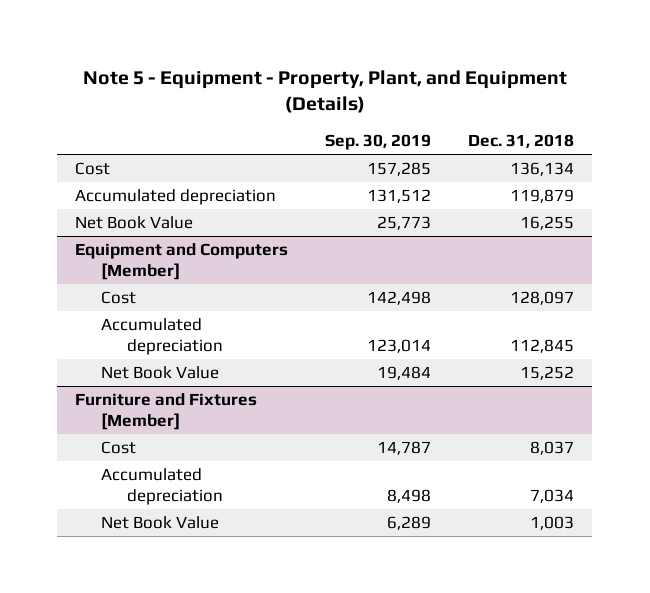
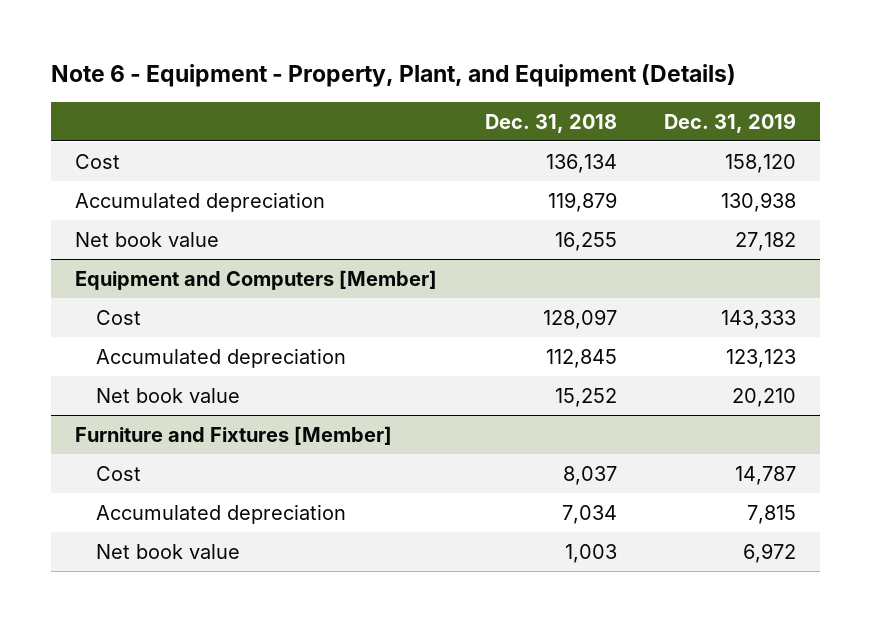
- Note 5 - Equipment - Property, Plant, and Equipment (Details)
+ Note 6 - Equipment - Property, Plant, and Equipment (Details)
- | Sep. 30, 2019 | Dec. 31, 2018
+ | Dec. 31, 2018 | Dec. 31, 2019
- Net Book Value | 25,773 | 16,255
+ Net book value | 16,255 | 27,182
@ Equipment and Computers [Member]
- Net Book Value | 19,484 | 15,252
+ Net book value | 15,252 | 20,210
@ Furniture and Fixtures [Member]
- Net Book Value | 6,289 | 1,003
+ Net book value | 1,003 | 6,972

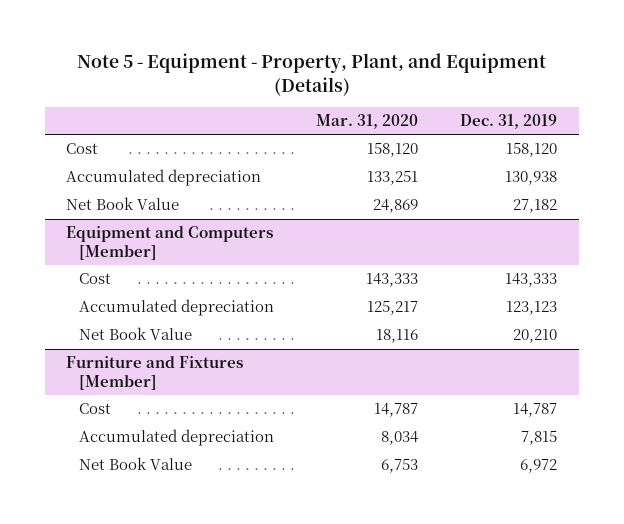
- Note 6 - Equipment - Property, Plant, and Equipment (Details)
+ Note 5 - Equipment - Property, Plant, and Equipment (Details)
- | Dec. 31, 2018 | Dec. 31, 2019
+ | Mar. 31, 2020 | Dec. 31, 2019
- Net book value | 16,255 | 27,182
+ Net Book Value | 24,869 | 27,182
@ Equipment and Computers [Member]
- Net book value | 15,252 | 20,210
+ Net Book Value | 18,116 | 20,210
@ Furniture and Fixtures [Member]
- Net book value | 1,003 | 6,972
+ Net Book Value | 6,753 | 6,972

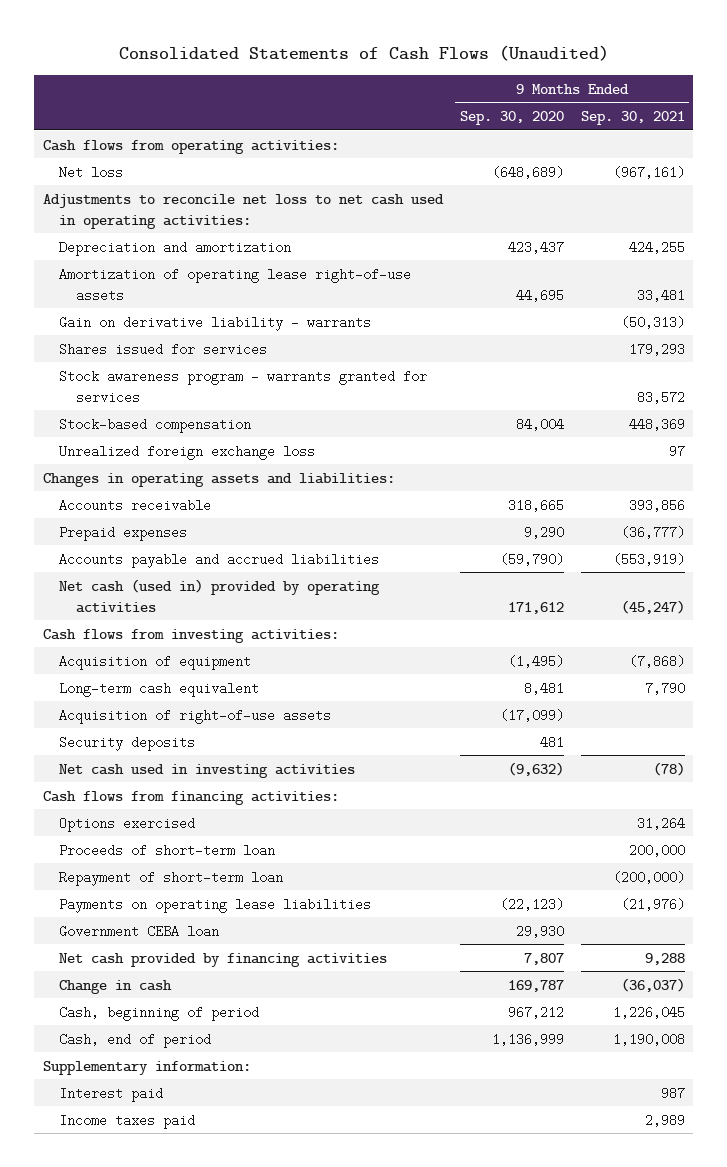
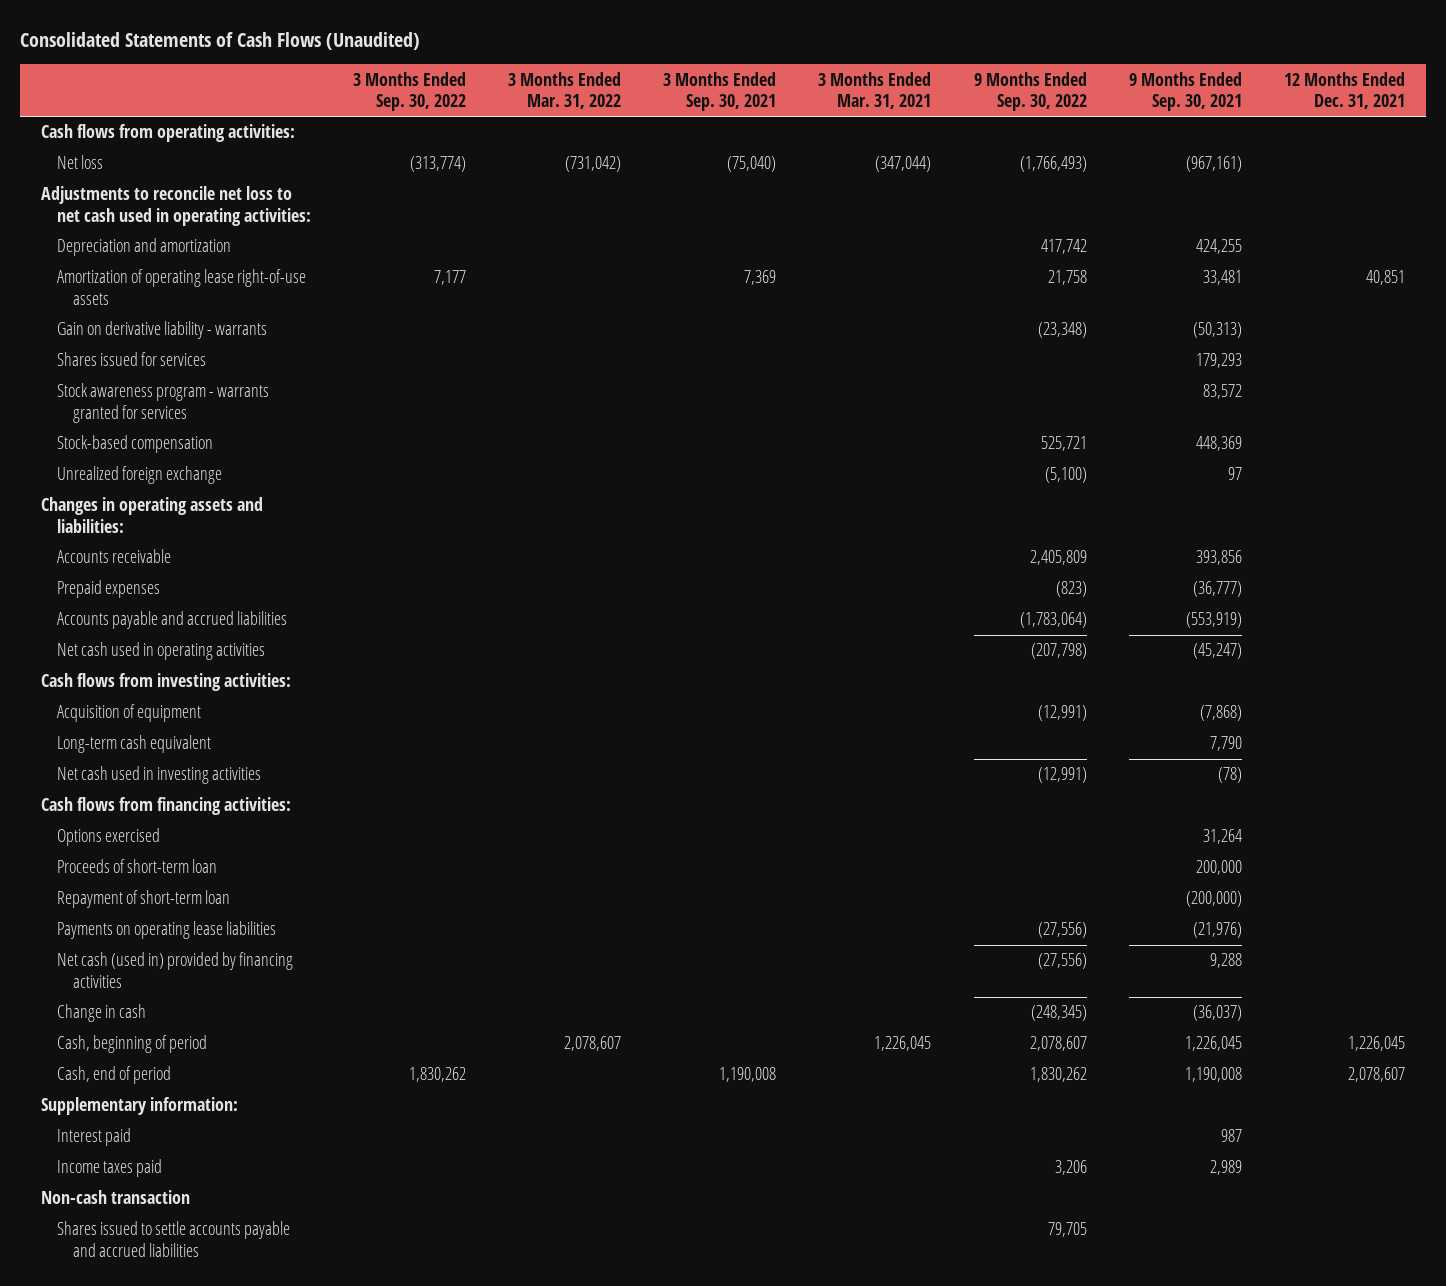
- | 9 Months Ended Sep. 30, 2020 | 9 Months Ended Sep. 30, 2021
+ | 3 Months Ended Sep. 30, 2022 | 3 Months Ended Mar. 31, 2022 | 3 Months Ended Sep. 30, 2021 | 3 Months Ended Mar. 31, 2021 | 9 Months Ended Sep. 30, 2022 | 9 Months Ended Sep. 30, 2021 | 12 Months Ended Dec. 31, 2021
- Unrealized foreign exchange loss | | 97
+ Unrealized foreign exchange | | | | | (5,100) | 97 |
- Net cash (used in) provided by operating activities | 171,612 | (45,247)
+ Net cash used in operating activities | | | | | (207,798) | (45,247) |
- Acquisition of right-of-use assets | (17,099) |
- Security deposits | 481 |
- Government CEBA loan | 29,930 |
- Net cash provided by financing activities | 7,807 | 9,288
+ Net cash (used in) provided by financing activities | | | | | (27,556) | 9,288 |
+ Non-cash transaction
+ Shares issued to settle accounts payable and accrued liabilities | | | | | 79,705 | |

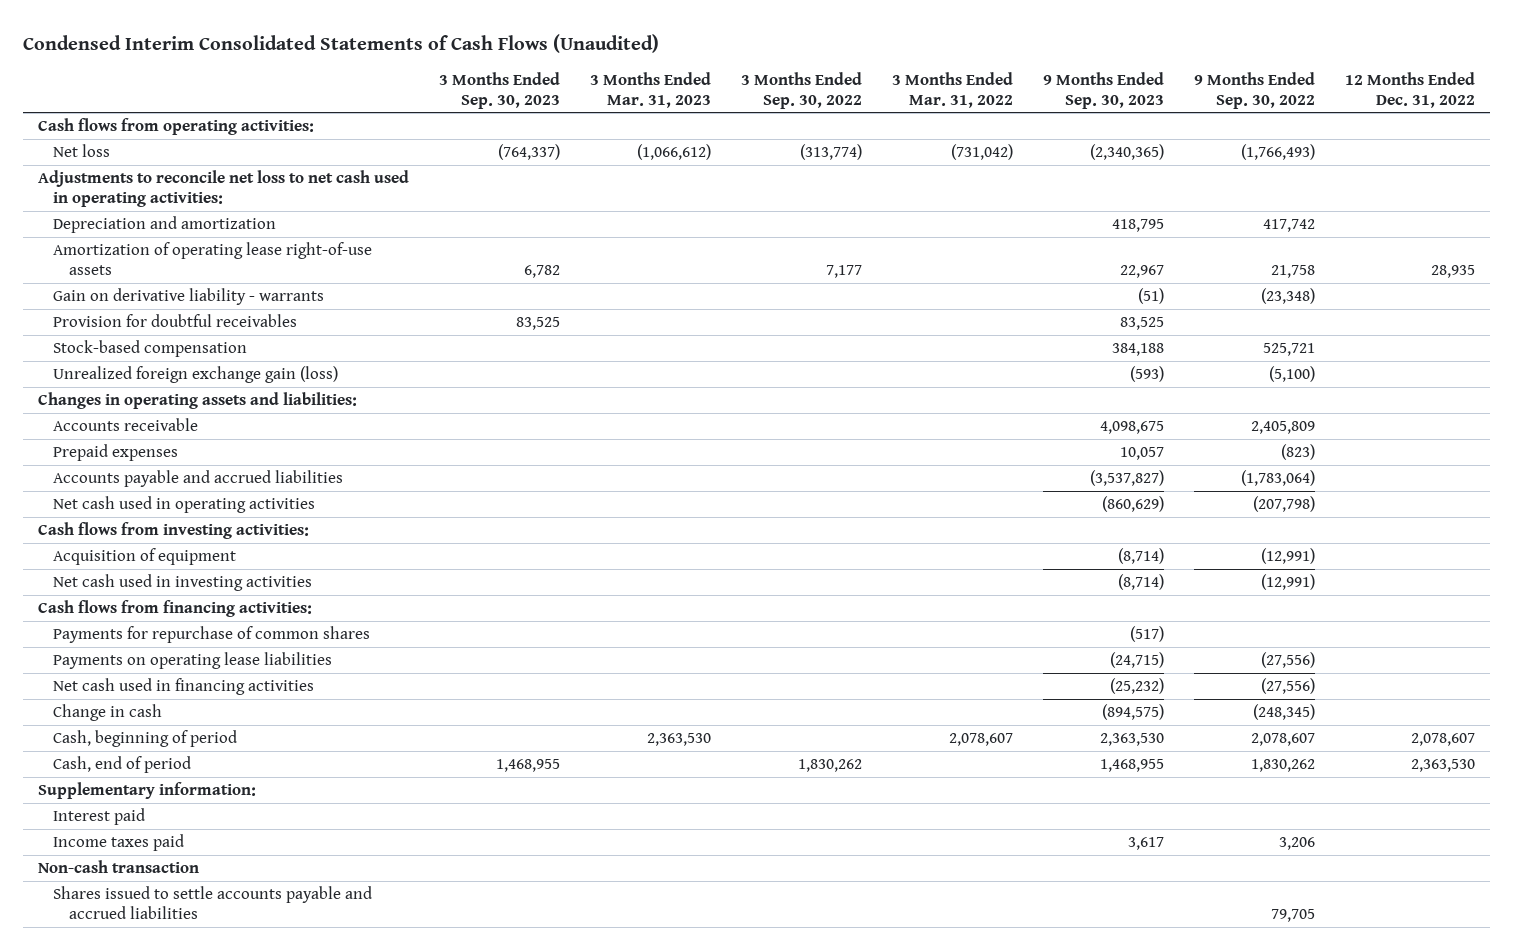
- Consolidated Statements of Cash Flows (Unaudited)
+ Condensed Interim Consolidated Statements of Cash Flows (Unaudited)
- | 3 Months Ended Sep. 30, 2022 | 3 Months Ended Mar. 31, 2022 | 3 Months Ended Sep. 30, 2021 | 3 Months Ended Mar. 31, 2021 | 9 Months Ended Sep. 30, 2022 | 9 Months Ended Sep. 30, 2021 | 12 Months Ended Dec. 31, 2021
+ | 3 Months Ended Sep. 30, 2023 | 3 Months Ended Mar. 31, 2023 | 3 Months Ended Sep. 30, 2022 | 3 Months Ended Mar. 31, 2022 | 9 Months Ended Sep. 30, 2023 | 9 Months Ended Sep. 30, 2022 | 12 Months Ended Dec. 31, 2022
- Shares issued for services | | | | | | 179,293 |
- Stock awareness program - warrants granted for services | | | | | | 83,572 |
+ Provision for doubtful receivables | 83,525 | | | | 83,525 | |
- Unrealized foreign exchange | | | | | (5,100) | 97 |
+ Unrealized foreign exchange gain (loss) | | | | | (593) | (5,100) |
- Long-term cash equivalent | | | | | | 7,790 |
- Options exercised | | | | | | 31,264 |
- Proceeds of short-term loan | | | | | | 200,000 |
- Repayment of short-term loan | | | | | | (200,000) |
+ Payments for repurchase of common shares | | | | | (517) | |
- Net cash (used in) provided by financing activities | | | | | (27,556) | 9,288 |
+ Net cash used in financing activities | | | | | (25,232) | (27,556) |

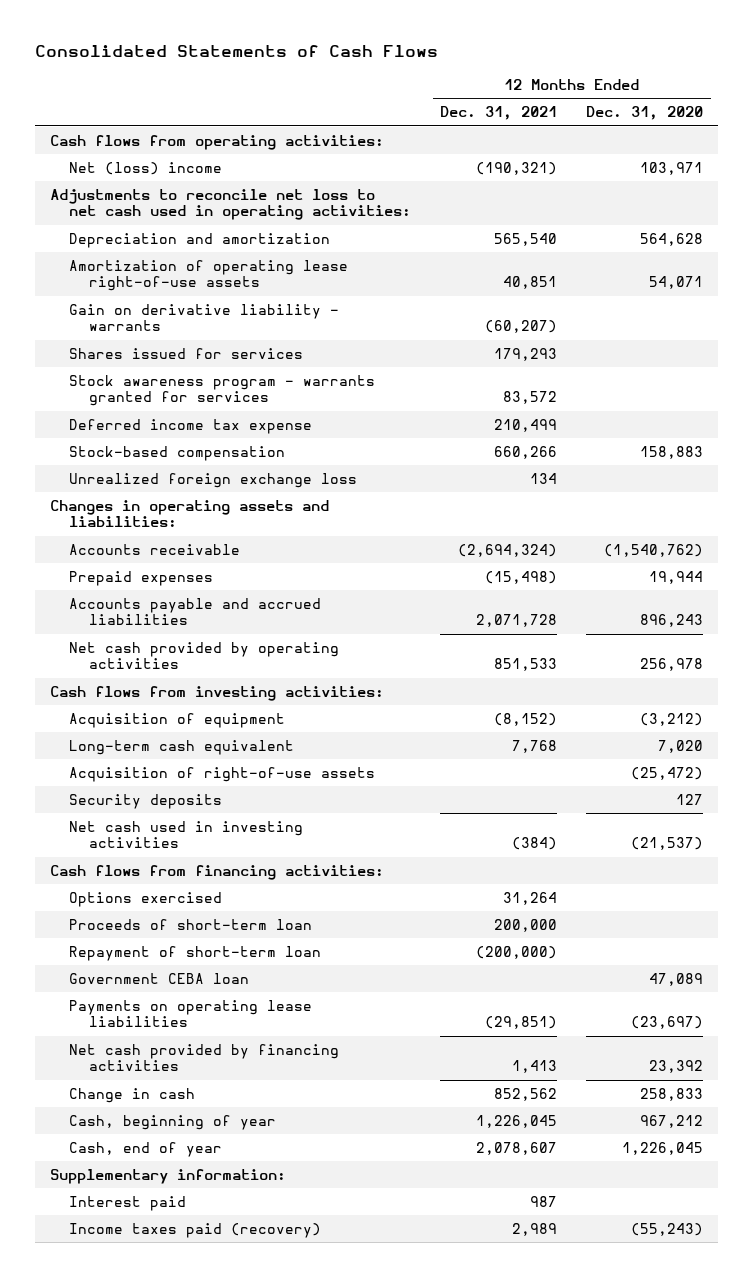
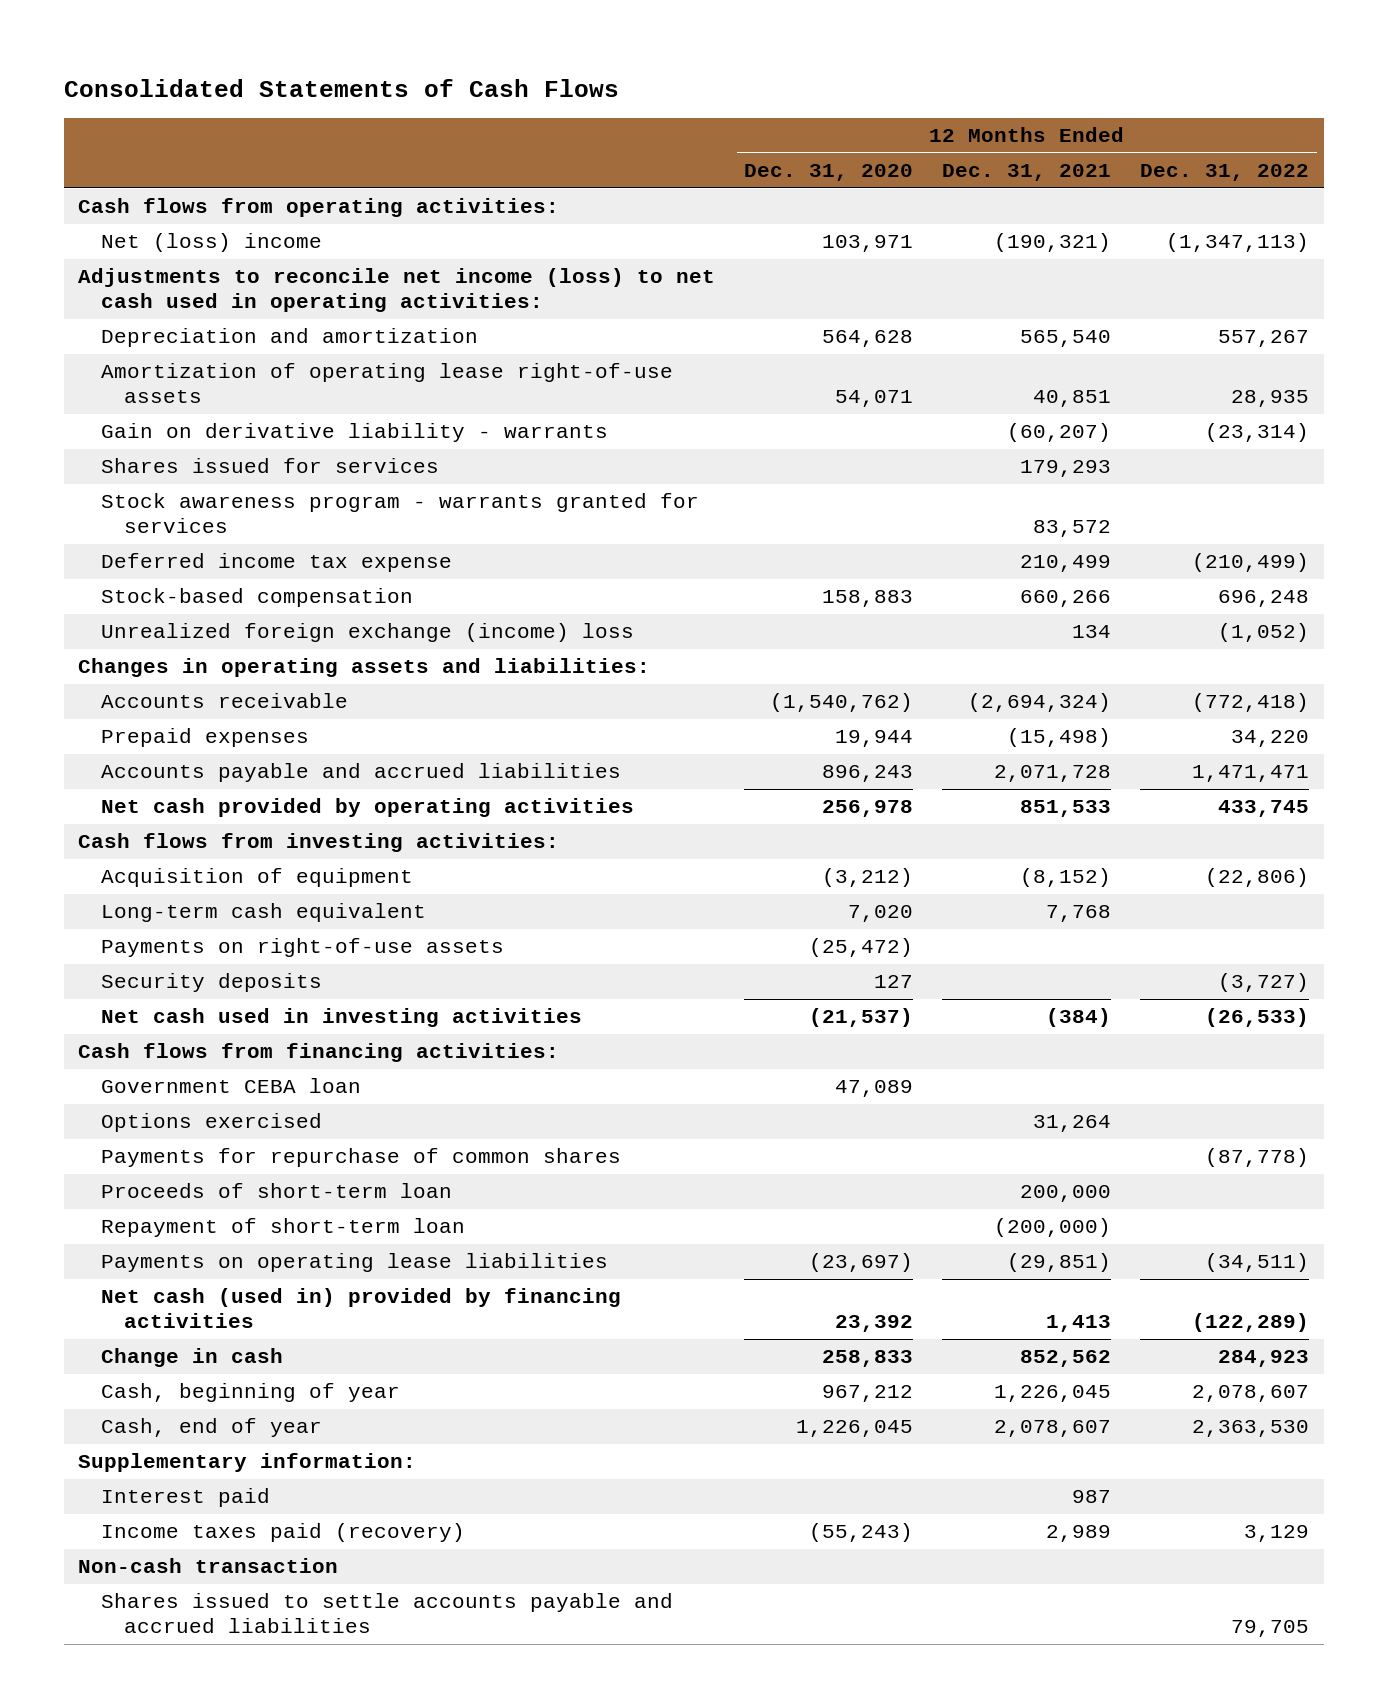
- | 12 Months Ended Dec. 31, 2021 | 12 Months Ended Dec. 31, 2020
+ | 12 Months Ended Dec. 31, 2020 | 12 Months Ended Dec. 31, 2021 | 12 Months Ended Dec. 31, 2022
- Adjustments to reconcile net loss to net cash used in operating activities:
+ Adjustments to reconcile net income (loss) to net cash used in operating activities:
- Unrealized foreign exchange loss | 134 |
+ Unrealized foreign exchange (income) loss | | 134 | (1,052)
- Acquisition of right-of-use assets | | (25,472)
+ Payments on right-of-use assets | (25,472) | |
moved up: Government CEBA loan | 47,089 | |
+ Payments for repurchase of common shares | | | (87,778)
- Net cash provided by financing activities | 1,413 | 23,392
+ Net cash (used in) provided by financing activities | 23,392 | 1,413 | (122,289)
+ Non-cash transaction
+ Shares issued to settle accounts payable and accrued liabilities | | | 79,705

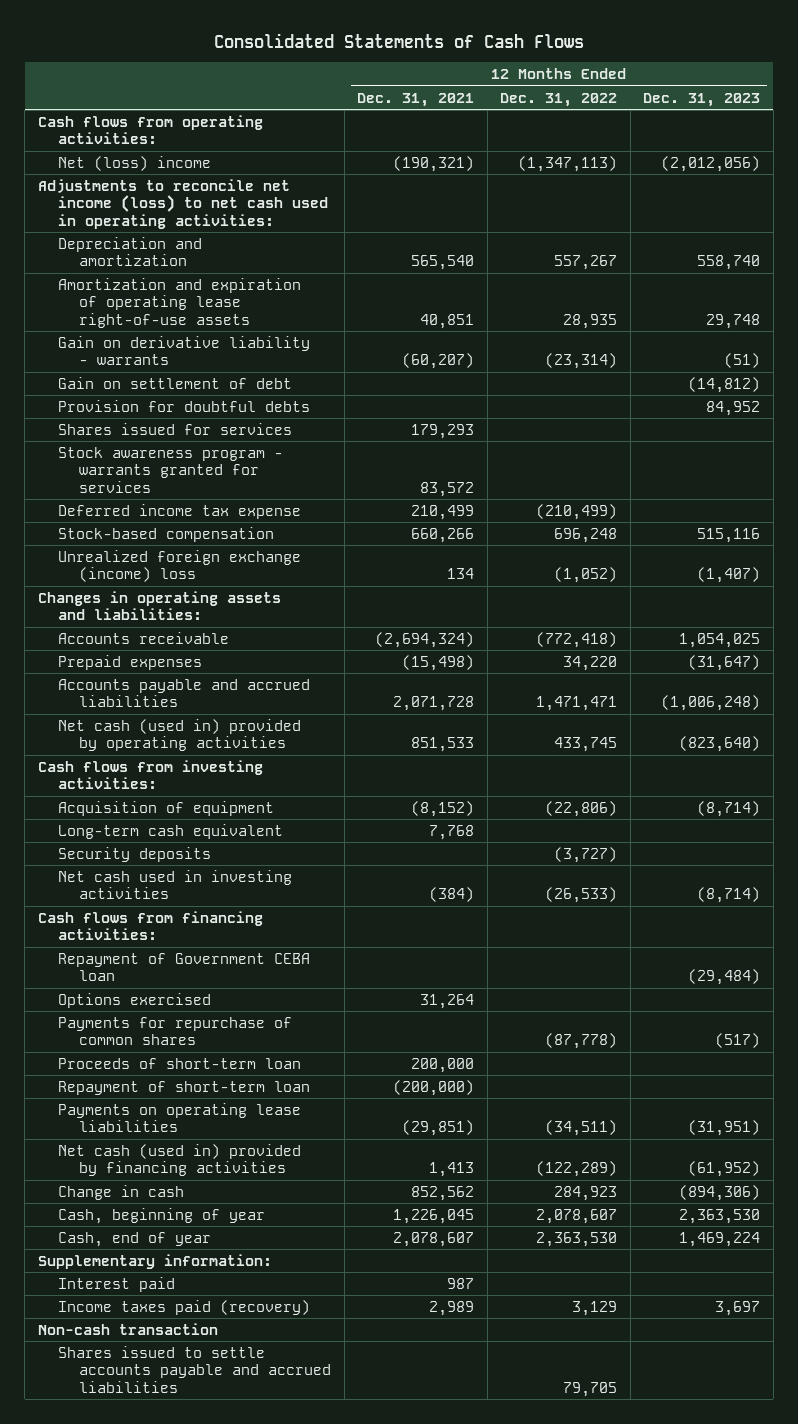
- | 12 Months Ended Dec. 31, 2020 | 12 Months Ended Dec. 31, 2021 | 12 Months Ended Dec. 31, 2022
+ | 12 Months Ended Dec. 31, 2021 | 12 Months Ended Dec. 31, 2022 | 12 Months Ended Dec. 31, 2023
- Amortization of operating lease right-of-use assets | 54,071 | 40,851 | 28,935
+ Amortization and expiration of operating lease right-of-use assets | 40,851 | 28,935 | 29,748
+ Gain on settlement of debt | | | (14,812)
+ Provision for doubtful debts | | | 84,952
- Net cash provided by operating activities | 256,978 | 851,533 | 433,745
+ Net cash (used in) provided by operating activities | 851,533 | 433,745 | (823,640)
- Payments on right-of-use assets | (25,472) | |
- Government CEBA loan | 47,089 | |
+ Repayment of Government CEBA loan | | | (29,484)

